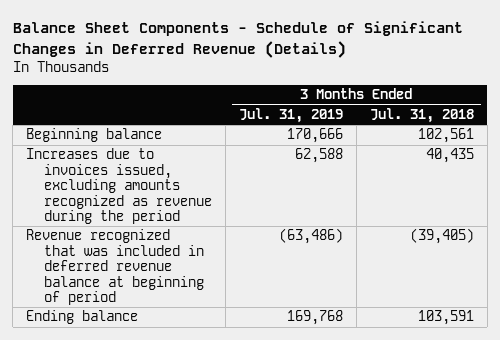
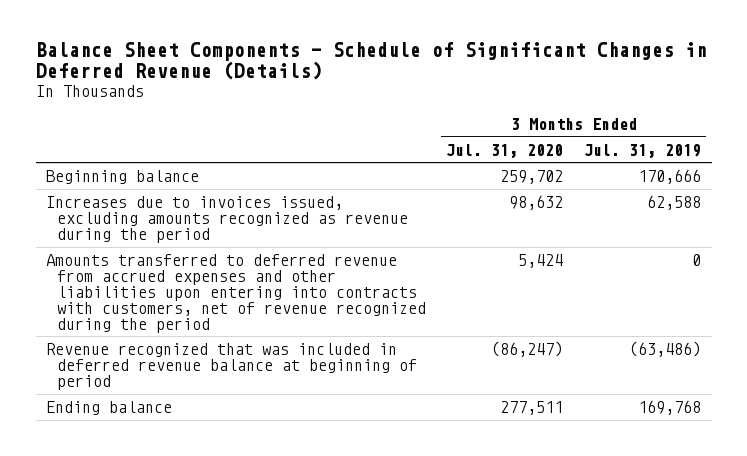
- | 3 Months Ended Jul. 31, 2019 | 3 Months Ended Jul. 31, 2018
+ | 3 Months Ended Jul. 31, 2020 | 3 Months Ended Jul. 31, 2019
+ Amounts transferred to deferred revenue from accrued expenses and other liabilities upon entering into contracts with customers, net of revenue recognized during the period | 5,424 | 0

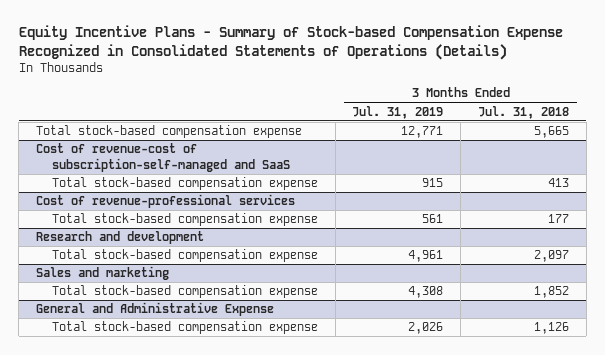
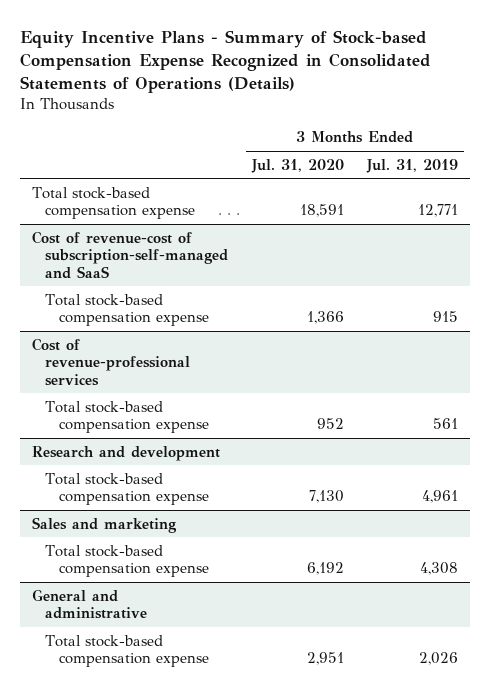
- | 3 Months Ended Jul. 31, 2019 | 3 Months Ended Jul. 31, 2018
+ | 3 Months Ended Jul. 31, 2020 | 3 Months Ended Jul. 31, 2019
- General and Administrative Expense
+ General and administrative

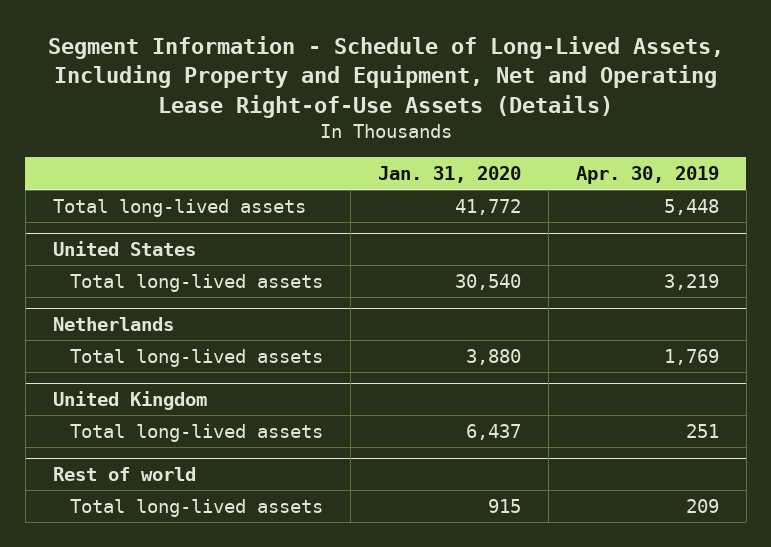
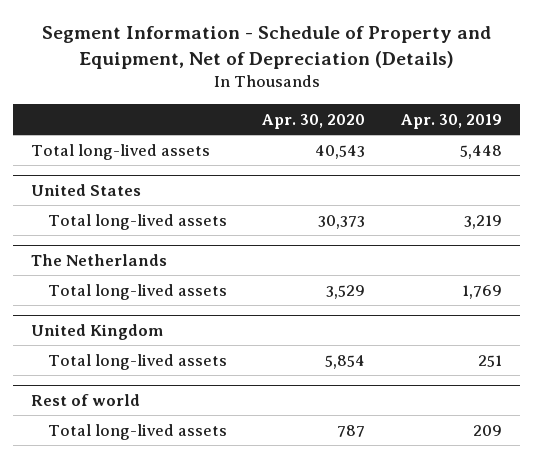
- Segment Information - Schedule of Long-Lived Assets, Including Property and Equipment, Net and Operating Lease Right-of-Use Assets (Details)
+ Segment Information - Schedule of Property and Equipment, Net of Depreciation (Details)
- | Jan. 31, 2020 | Apr. 30, 2019
+ | Apr. 30, 2020 | Apr. 30, 2019
- Netherlands
+ The Netherlands

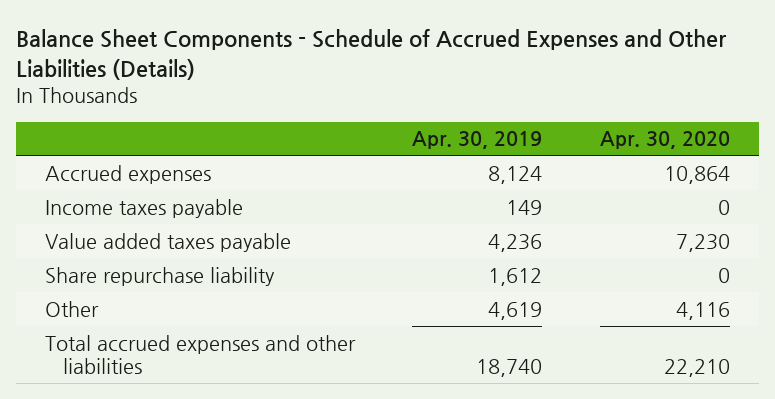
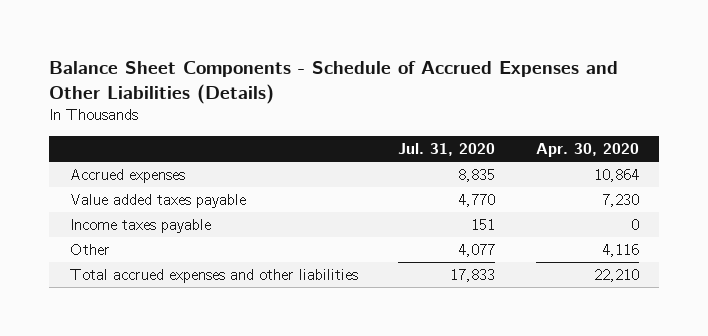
- | Apr. 30, 2019 | Apr. 30, 2020
+ | Jul. 31, 2020 | Apr. 30, 2020
- Share repurchase liability | 1,612 | 0
moved down: Income taxes payable | 151 | 0

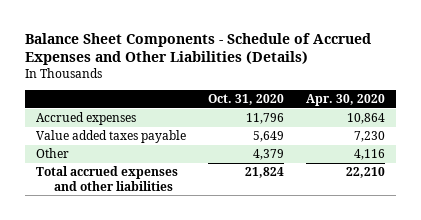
- | Jul. 31, 2020 | Apr. 30, 2020
+ | Oct. 31, 2020 | Apr. 30, 2020
- Income taxes payable | 151 | 0

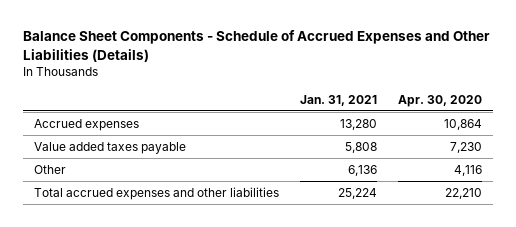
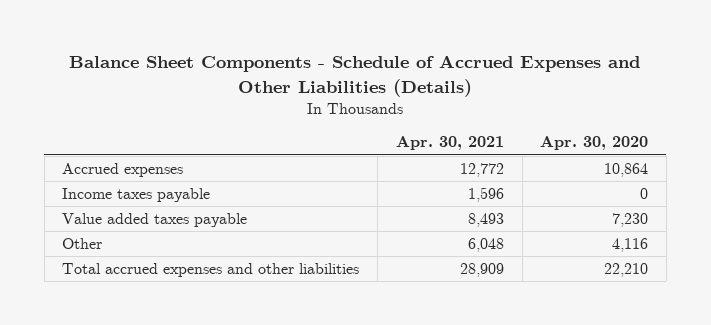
- | Jan. 31, 2021 | Apr. 30, 2020
+ | Apr. 30, 2021 | Apr. 30, 2020
+ Income taxes payable | 1,596 | 0

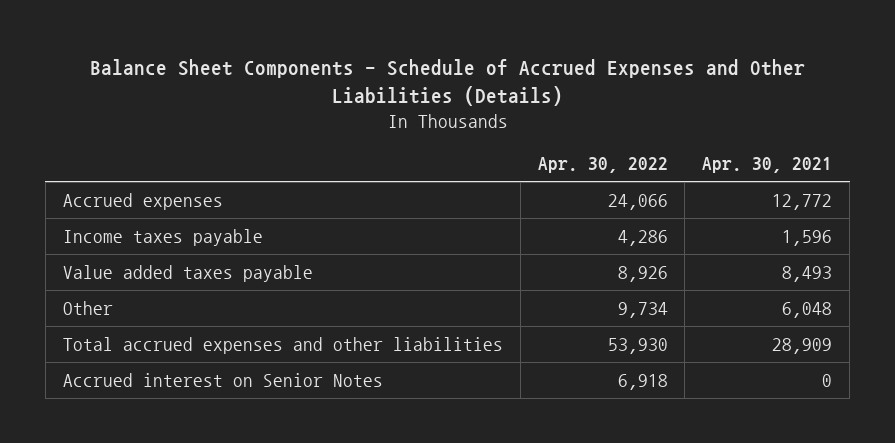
- | Apr. 30, 2021 | Apr. 30, 2020
+ | Apr. 30, 2022 | Apr. 30, 2021
+ Accrued interest on Senior Notes | 6,918 | 0

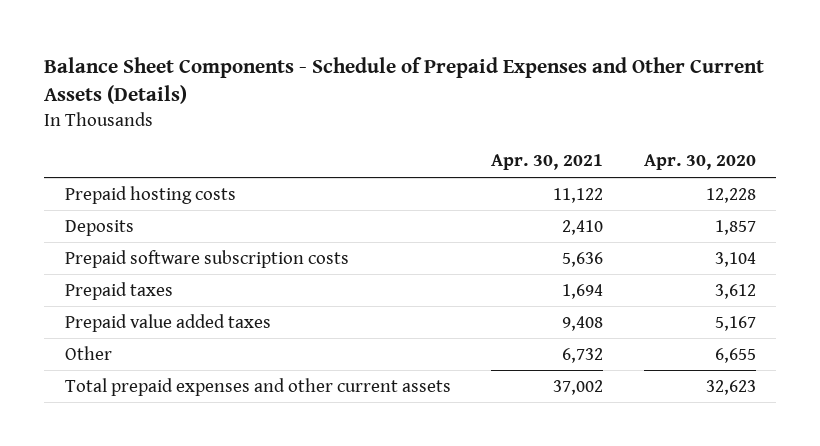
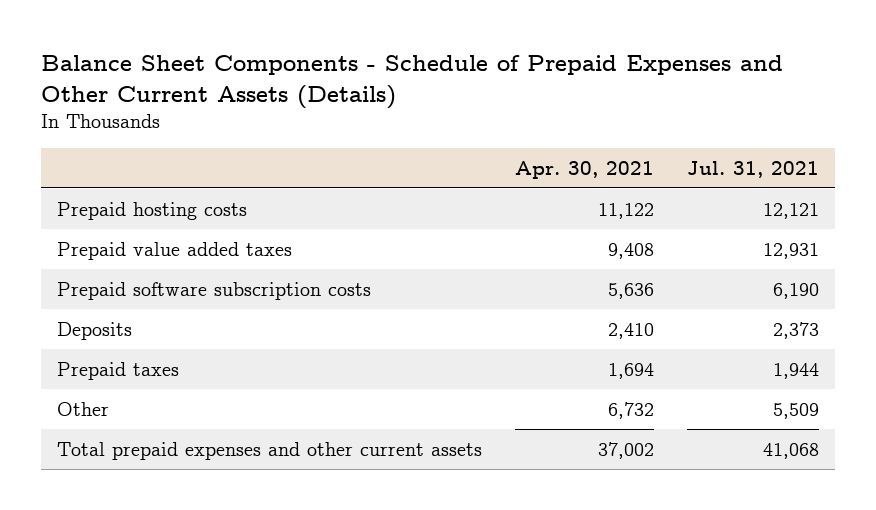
- | Apr. 30, 2021 | Apr. 30, 2020
+ | Apr. 30, 2021 | Jul. 31, 2021
moved up: Prepaid value added taxes | 9,408 | 12,931
moved down: Deposits | 2,410 | 2,373

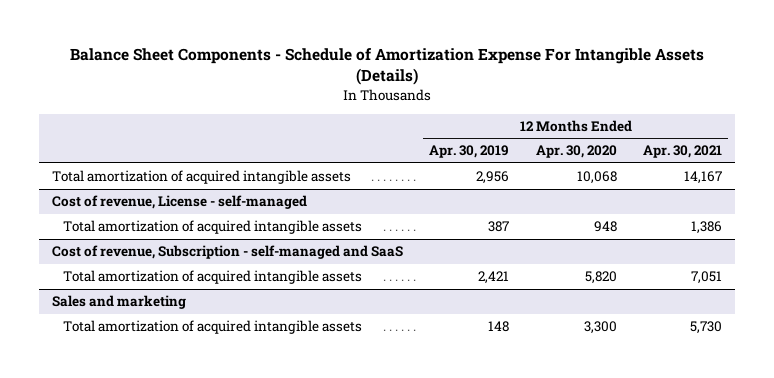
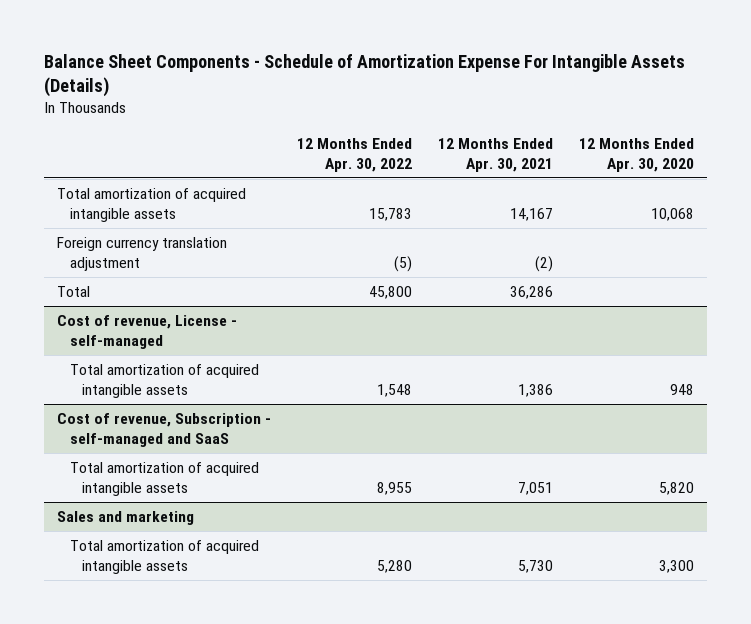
- | 12 Months Ended Apr. 30, 2019 | 12 Months Ended Apr. 30, 2020 | 12 Months Ended Apr. 30, 2021
+ | 12 Months Ended Apr. 30, 2022 | 12 Months Ended Apr. 30, 2021 | 12 Months Ended Apr. 30, 2020
+ Foreign currency translation adjustment | (5) | (2) |
+ Total | 45,800 | 36,286 |

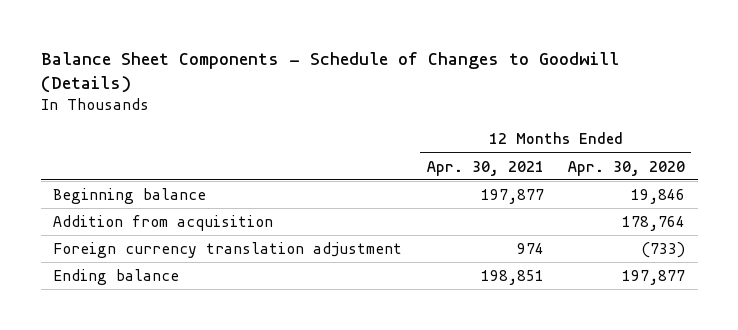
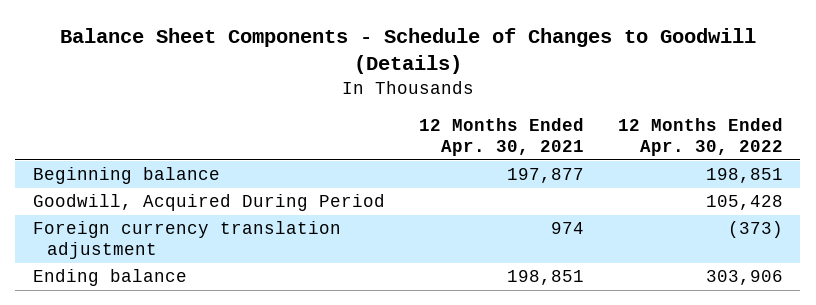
- | 12 Months Ended Apr. 30, 2021 | 12 Months Ended Apr. 30, 2020
+ | 12 Months Ended Apr. 30, 2021 | 12 Months Ended Apr. 30, 2022
- Addition from acquisition | | 178,764
+ Goodwill, Acquired During Period | | 105,428

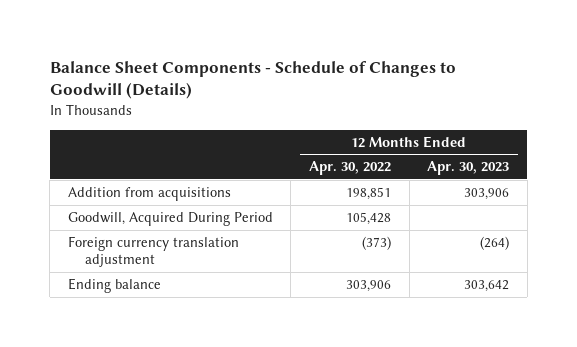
- | 12 Months Ended Apr. 30, 2021 | 12 Months Ended Apr. 30, 2022
+ | 12 Months Ended Apr. 30, 2022 | 12 Months Ended Apr. 30, 2023
- Beginning balance | 197,877 | 198,851
+ Addition from acquisitions | 198,851 | 303,906

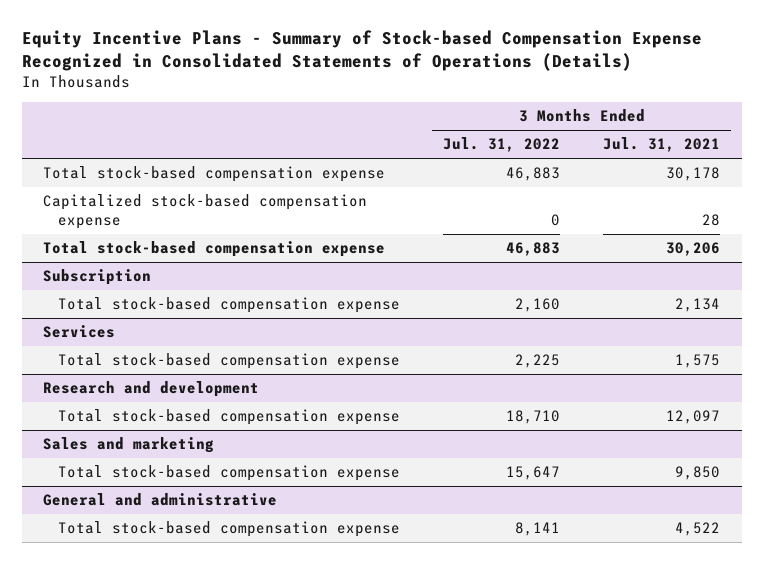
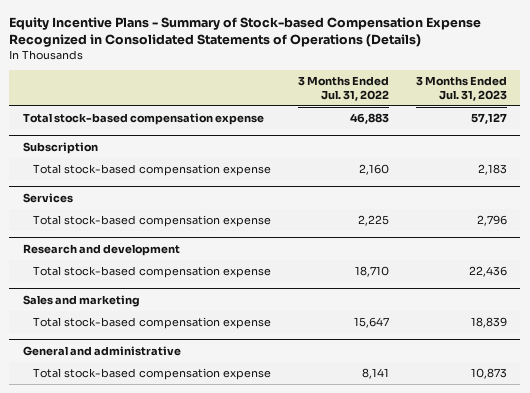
- | 3 Months Ended Jul. 31, 2022 | 3 Months Ended Jul. 31, 2021
+ | 3 Months Ended Jul. 31, 2022 | 3 Months Ended Jul. 31, 2023
- Capitalized stock-based compensation expense | 0 | 28
- Total stock-based compensation expense | 46,883 | 30,206

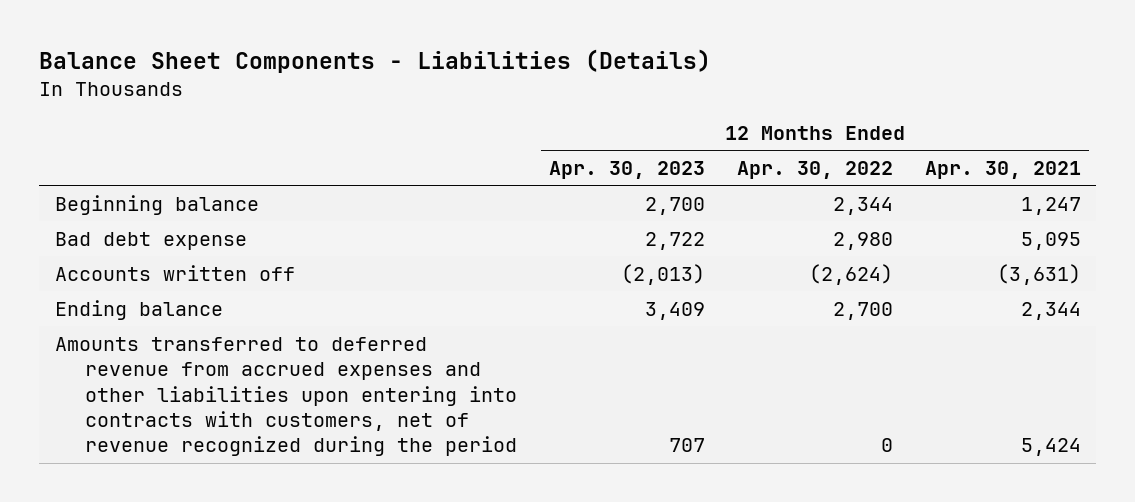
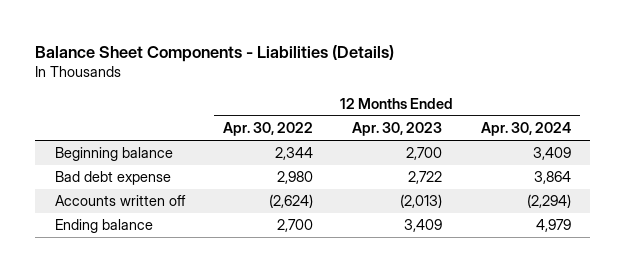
- | 12 Months Ended Apr. 30, 2023 | 12 Months Ended Apr. 30, 2022 | 12 Months Ended Apr. 30, 2021
+ | 12 Months Ended Apr. 30, 2022 | 12 Months Ended Apr. 30, 2023 | 12 Months Ended Apr. 30, 2024
- Amounts transferred to deferred revenue from accrued expenses and other liabilities upon entering into contracts with customers, net of revenue recognized during the period | 707 | 0 | 5,424

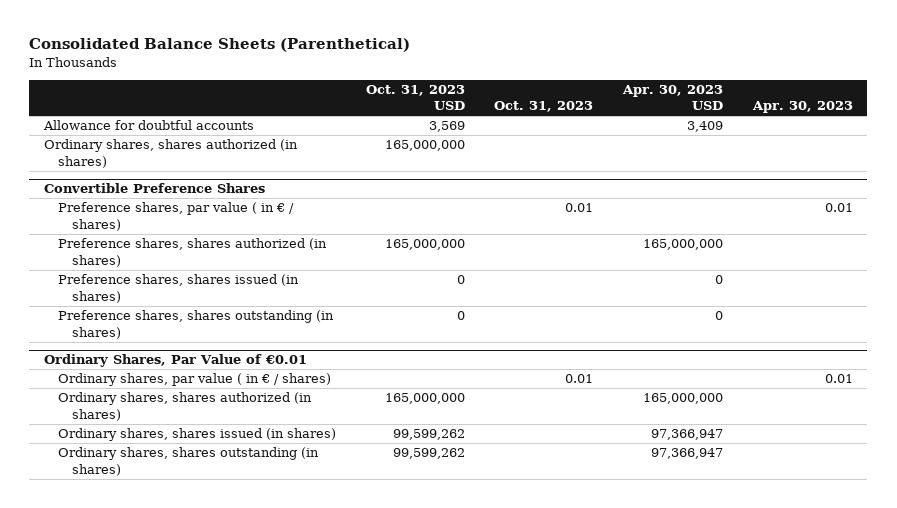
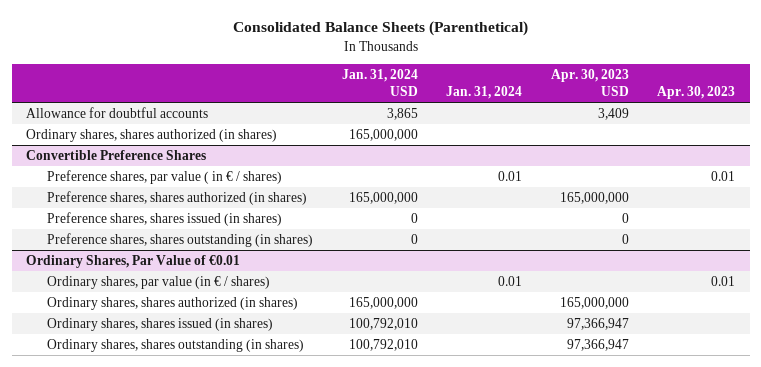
- | Oct. 31, 2023 USD | Oct. 31, 2023 | Apr. 30, 2023 USD | Apr. 30, 2023
+ | Jan. 31, 2024 USD | Jan. 31, 2024 | Apr. 30, 2023 USD | Apr. 30, 2023
@ Ordinary Shares, Par Value of €0.01
- Ordinary shares, par value ( in € / shares) | | 0.01 | | 0.01
+ Ordinary shares, par value (in € / shares) | | 0.01 | | 0.01

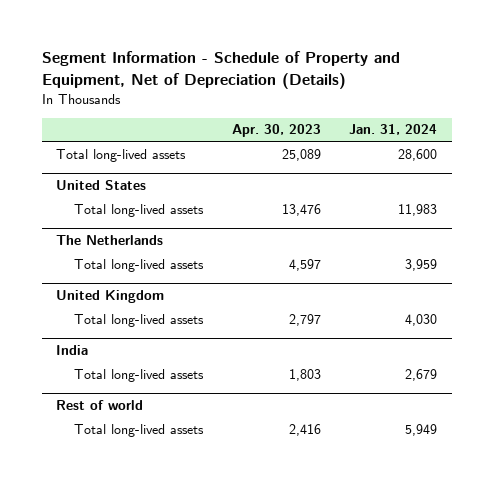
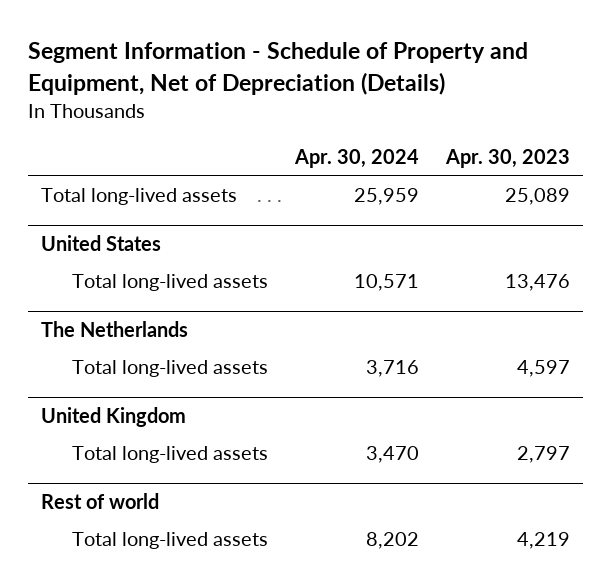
- | Apr. 30, 2023 | Jan. 31, 2024
+ | Apr. 30, 2024 | Apr. 30, 2023
- India
- Total long-lived assets | 1,803 | 2,679
@ Rest of world
- Total long-lived assets | 2,416 | 5,949
+ Total long-lived assets | 8,202 | 4,219

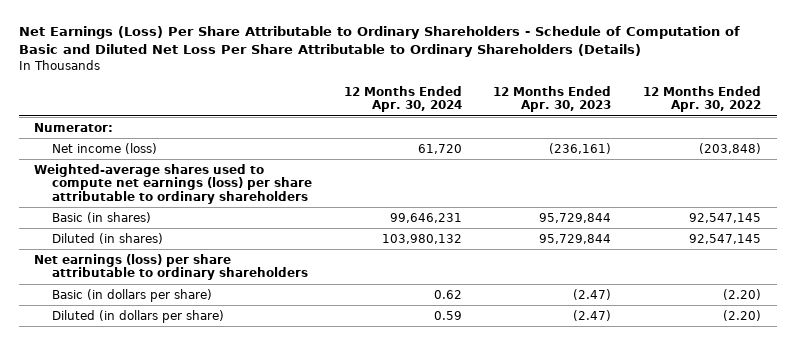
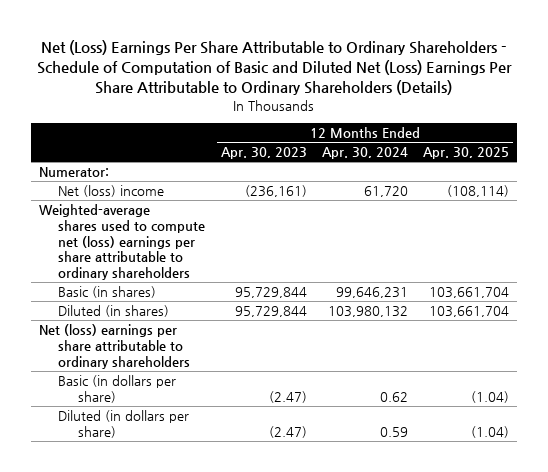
- Net Earnings (Loss) Per Share Attributable to Ordinary Shareholders - Schedule of Computation of Basic and Diluted Net Loss Per Share Attributable to Ordinary Shareholders (Details)
+ Net (Loss) Earnings Per Share Attributable to Ordinary Shareholders - Schedule of Computation of Basic and Diluted Net (Loss) Earnings Per Share Attributable to Ordinary Shareholders (Details)
- | 12 Months Ended Apr. 30, 2024 | 12 Months Ended Apr. 30, 2023 | 12 Months Ended Apr. 30, 2022
+ | 12 Months Ended Apr. 30, 2023 | 12 Months Ended Apr. 30, 2024 | 12 Months Ended Apr. 30, 2025
- Net income (loss) | 61,720 | (236,161) | (203,848)
- Weighted-average shares used to compute net earnings (loss) per share attributable to ordinary shareholders
+ Net (loss) income | (236,161) | 61,720 | (108,114)
+ Weighted-average shares used to compute net (loss) earnings per share attributable to ordinary shareholders
- Net earnings (loss) per share attributable to ordinary shareholders
+ Net (loss) earnings per share attributable to ordinary shareholders

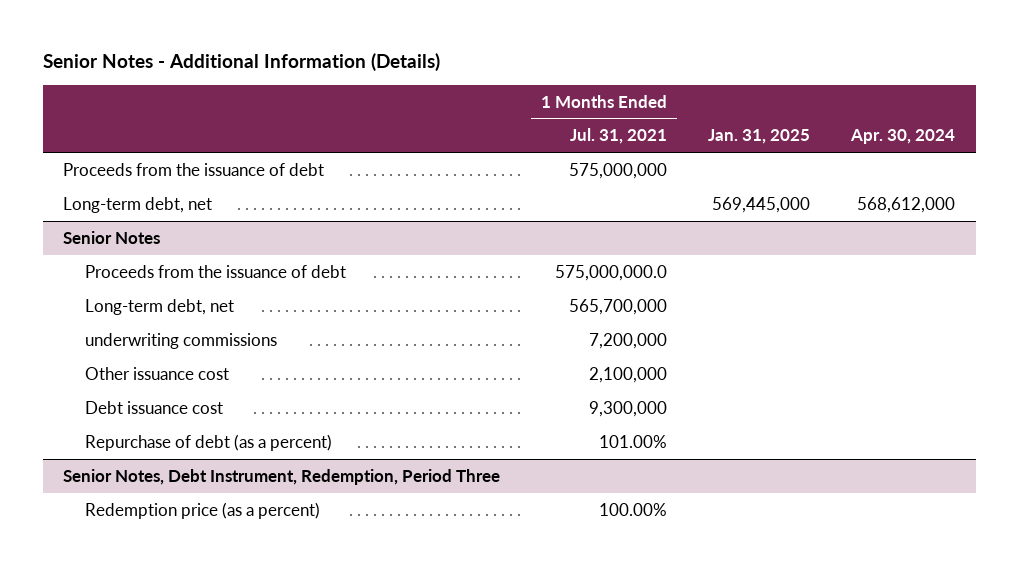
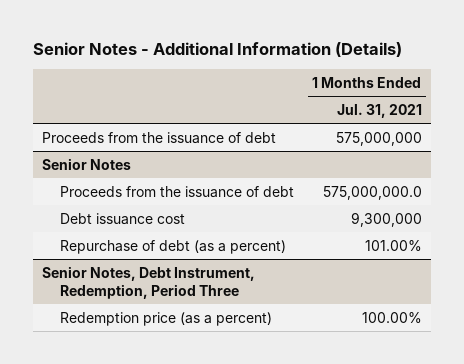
- | 1 Months Ended Jul. 31, 2021 | Jan. 31, 2025 | Apr. 30, 2024
+ | 1 Months Ended Jul. 31, 2021
- Long-term debt, net | | 569,445,000 | 568,612,000
@ Senior Notes
- Long-term debt, net | 565,700,000 | |
- underwriting commissions | 7,200,000 | |
- Other issuance cost | 2,100,000 | |

